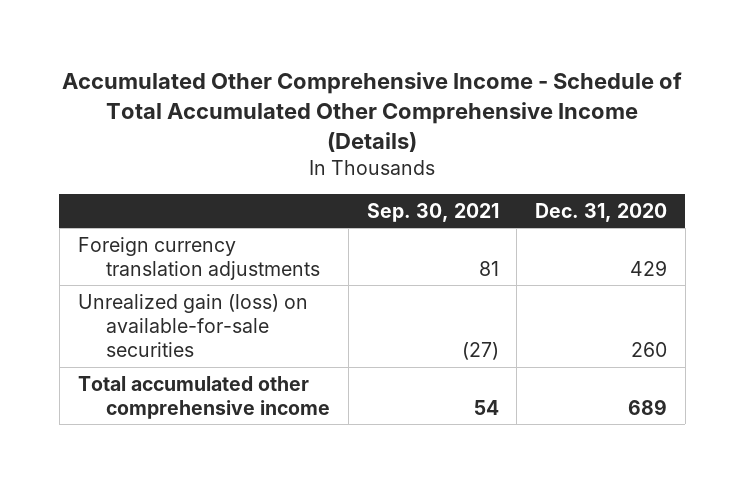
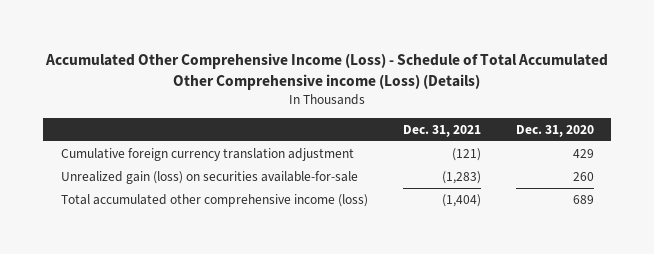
- Accumulated Other Comprehensive Income - Schedule of Total Accumulated Other Comprehensive Income (Details)
+ Accumulated Other Comprehensive Income (Loss) - Schedule of Total Accumulated Other Comprehensive income (Loss) (Details)
- | Sep. 30, 2021 | Dec. 31, 2020
+ | Dec. 31, 2021 | Dec. 31, 2020
- Foreign currency translation adjustments | 81 | 429
- Unrealized gain (loss) on available-for-sale securities | (27) | 260
- Total accumulated other comprehensive income | 54 | 689
+ Cumulative foreign currency translation adjustment | (121) | 429
+ Unrealized gain (loss) on securities available-for-sale | (1,283) | 260
+ Total accumulated other comprehensive income (loss) | (1,404) | 689

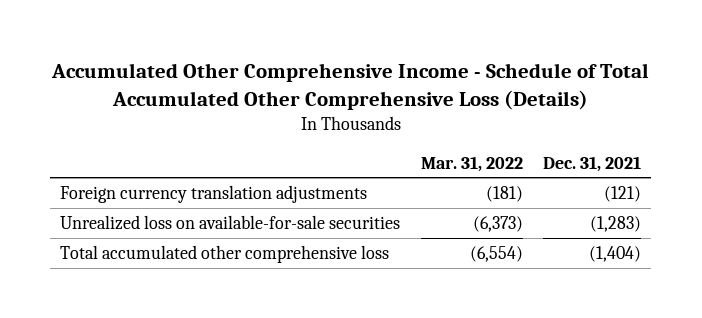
- Accumulated Other Comprehensive Income (Loss) - Schedule of Total Accumulated Other Comprehensive income (Loss) (Details)
+ Accumulated Other Comprehensive Income - Schedule of Total Accumulated Other Comprehensive Loss (Details)
- | Dec. 31, 2021 | Dec. 31, 2020
+ | Mar. 31, 2022 | Dec. 31, 2021
- Cumulative foreign currency translation adjustment | (121) | 429
- Unrealized gain (loss) on securities available-for-sale | (1,283) | 260
- Total accumulated other comprehensive income (loss) | (1,404) | 689
+ Foreign currency translation adjustments | (181) | (121)
+ Unrealized loss on available-for-sale securities | (6,373) | (1,283)
+ Total accumulated other comprehensive loss | (6,554) | (1,404)

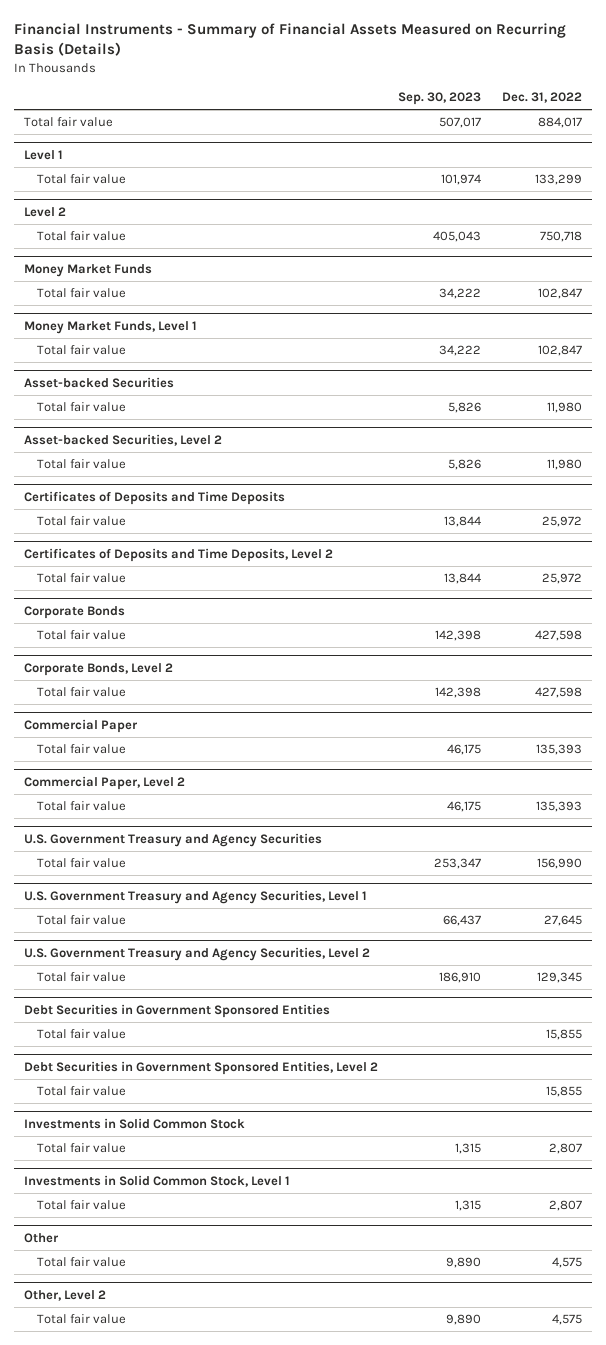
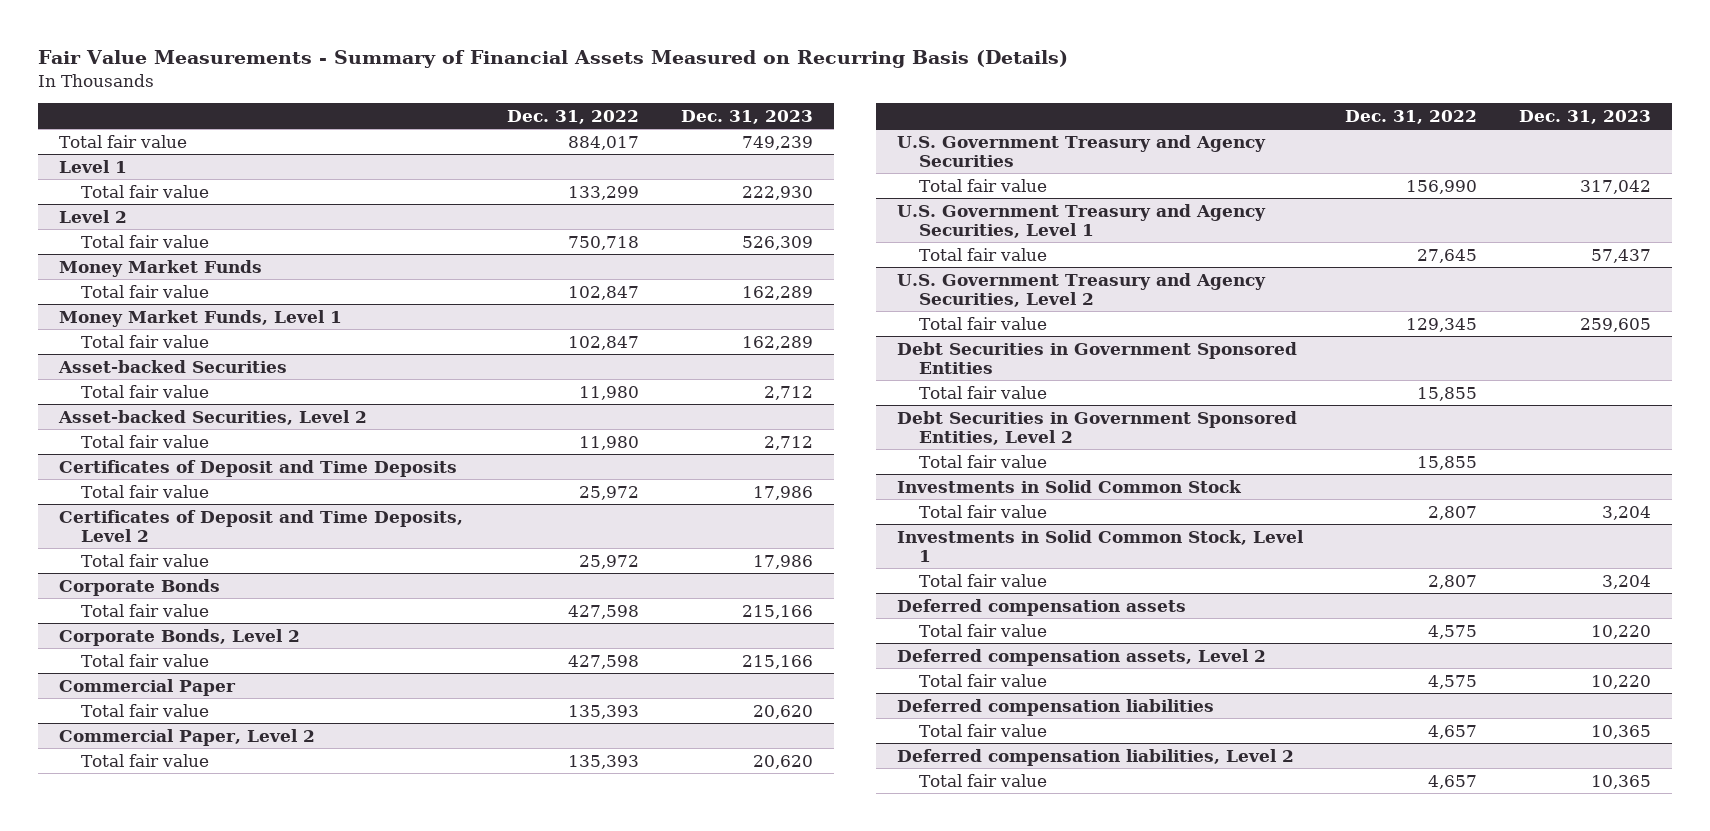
- Financial Instruments - Summary of Financial Assets Measured on Recurring Basis (Details)
+ Fair Value Measurements - Summary of Financial Assets Measured on Recurring Basis (Details)
- | Sep. 30, 2023 | Dec. 31, 2022
+ | Dec. 31, 2022 | Dec. 31, 2023
- Certificates of Deposits and Time Deposits
+ Certificates of Deposit and Time Deposits
- Certificates of Deposits and Time Deposits, Level 2
+ Certificates of Deposit and Time Deposits, Level 2
- Other
+ Deferred compensation assets
- Other, Level 2
+ Deferred compensation assets, Level 2
+ Deferred compensation liabilities
+ Total fair value | 4,657 | 10,365
+ Deferred compensation liabilities, Level 2
+ Total fair value | 4,657 | 10,365

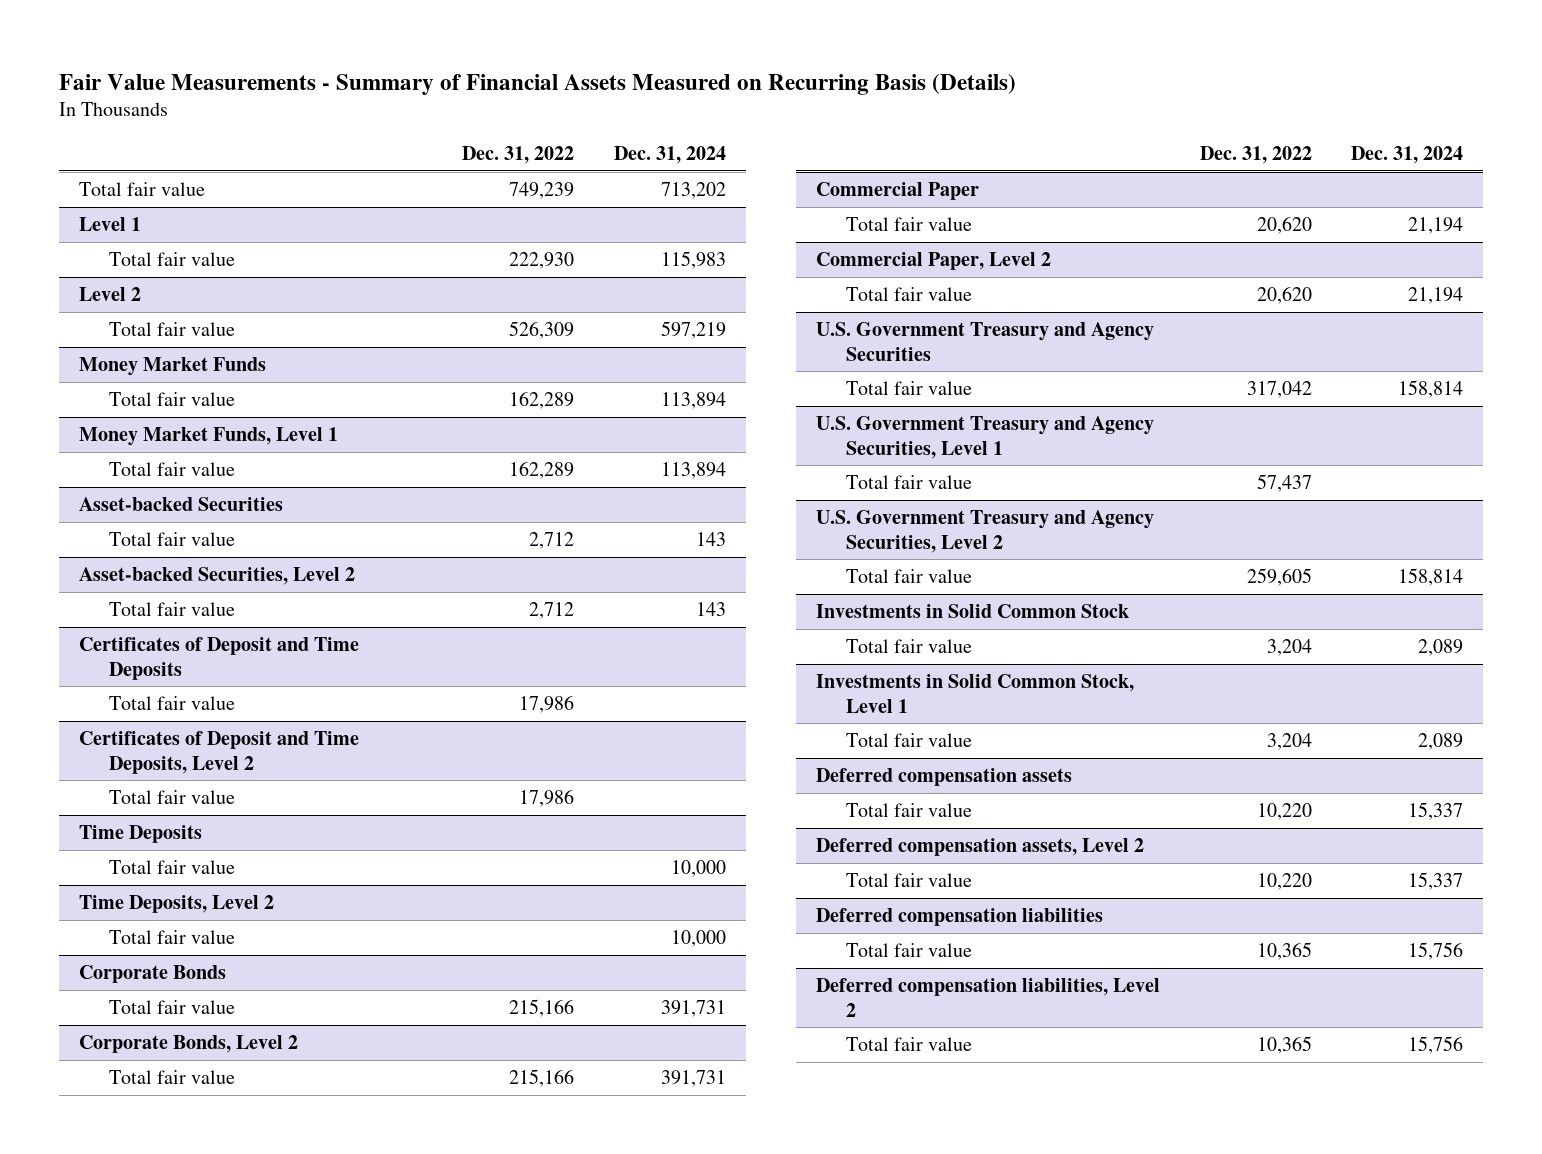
- | Dec. 31, 2022 | Dec. 31, 2023
+ | Dec. 31, 2022 | Dec. 31, 2024
- Total fair value | 884,017 | 749,239
+ Total fair value | 749,239 | 713,202
@ Level 1
- Total fair value | 133,299 | 222,930
+ Total fair value | 222,930 | 115,983
@ Level 2
- Total fair value | 750,718 | 526,309
+ Total fair value | 526,309 | 597,219
@ Money Market Funds
- Total fair value | 102,847 | 162,289
+ Total fair value | 162,289 | 113,894
@ Money Market Funds, Level 1
- Total fair value | 102,847 | 162,289
+ Total fair value | 162,289 | 113,894
@ Asset-backed Securities
- Total fair value | 11,980 | 2,712
+ Total fair value | 2,712 | 143
@ Asset-backed Securities, Level 2
- Total fair value | 11,980 | 2,712
+ Total fair value | 2,712 | 143
@ Certificates of Deposit and Time Deposits
- Total fair value | 25,972 | 17,986
+ Total fair value | 17,986 |
@ Certificates of Deposit and Time Deposits, Level 2
- Total fair value | 25,972 | 17,986
+ Total fair value | 17,986 |
+ Time Deposits
+ Total fair value | | 10,000
+ Time Deposits, Level 2
+ Total fair value | | 10,000
@ Corporate Bonds
- Total fair value | 427,598 | 215,166
+ Total fair value | 215,166 | 391,731
@ Corporate Bonds, Level 2
- Total fair value | 427,598 | 215,166
+ Total fair value | 215,166 | 391,731
@ Commercial Paper
- Total fair value | 135,393 | 20,620
+ Total fair value | 20,620 | 21,194
@ Commercial Paper, Level 2
- Total fair value | 135,393 | 20,620
+ Total fair value | 20,620 | 21,194
@ U.S. Government Treasury and Agency Securities
- Total fair value | 156,990 | 317,042
+ Total fair value | 317,042 | 158,814
@ U.S. Government Treasury and Agency Securities, Level 1
- Total fair value | 27,645 | 57,437
+ Total fair value | 57,437 |
@ U.S. Government Treasury and Agency Securities, Level 2
- Total fair value | 129,345 | 259,605
- Debt Securities in Government Sponsored Entities
- Total fair value | 15,855 |
- Debt Securities in Government Sponsored Entities, Level 2
- Total fair value | 15,855 |
@ U.S. Government Treasury and Agency Securities, Level 2
+ Total fair value | 259,605 | 158,814
@ Investments in Solid Common Stock
- Total fair value | 2,807 | 3,204
+ Total fair value | 3,204 | 2,089
@ Investments in Solid Common Stock, Level 1
- Total fair value | 2,807 | 3,204
+ Total fair value | 3,204 | 2,089
@ Deferred compensation assets
- Total fair value | 4,575 | 10,220
+ Total fair value | 10,220 | 15,337
@ Deferred compensation assets, Level 2
- Total fair value | 4,575 | 10,220
+ Total fair value | 10,220 | 15,337
@ Deferred compensation liabilities
- Total fair value | 4,657 | 10,365
+ Total fair value | 10,365 | 15,756
@ Deferred compensation liabilities, Level 2
- Total fair value | 4,657 | 10,365
+ Total fair value | 10,365 | 15,756

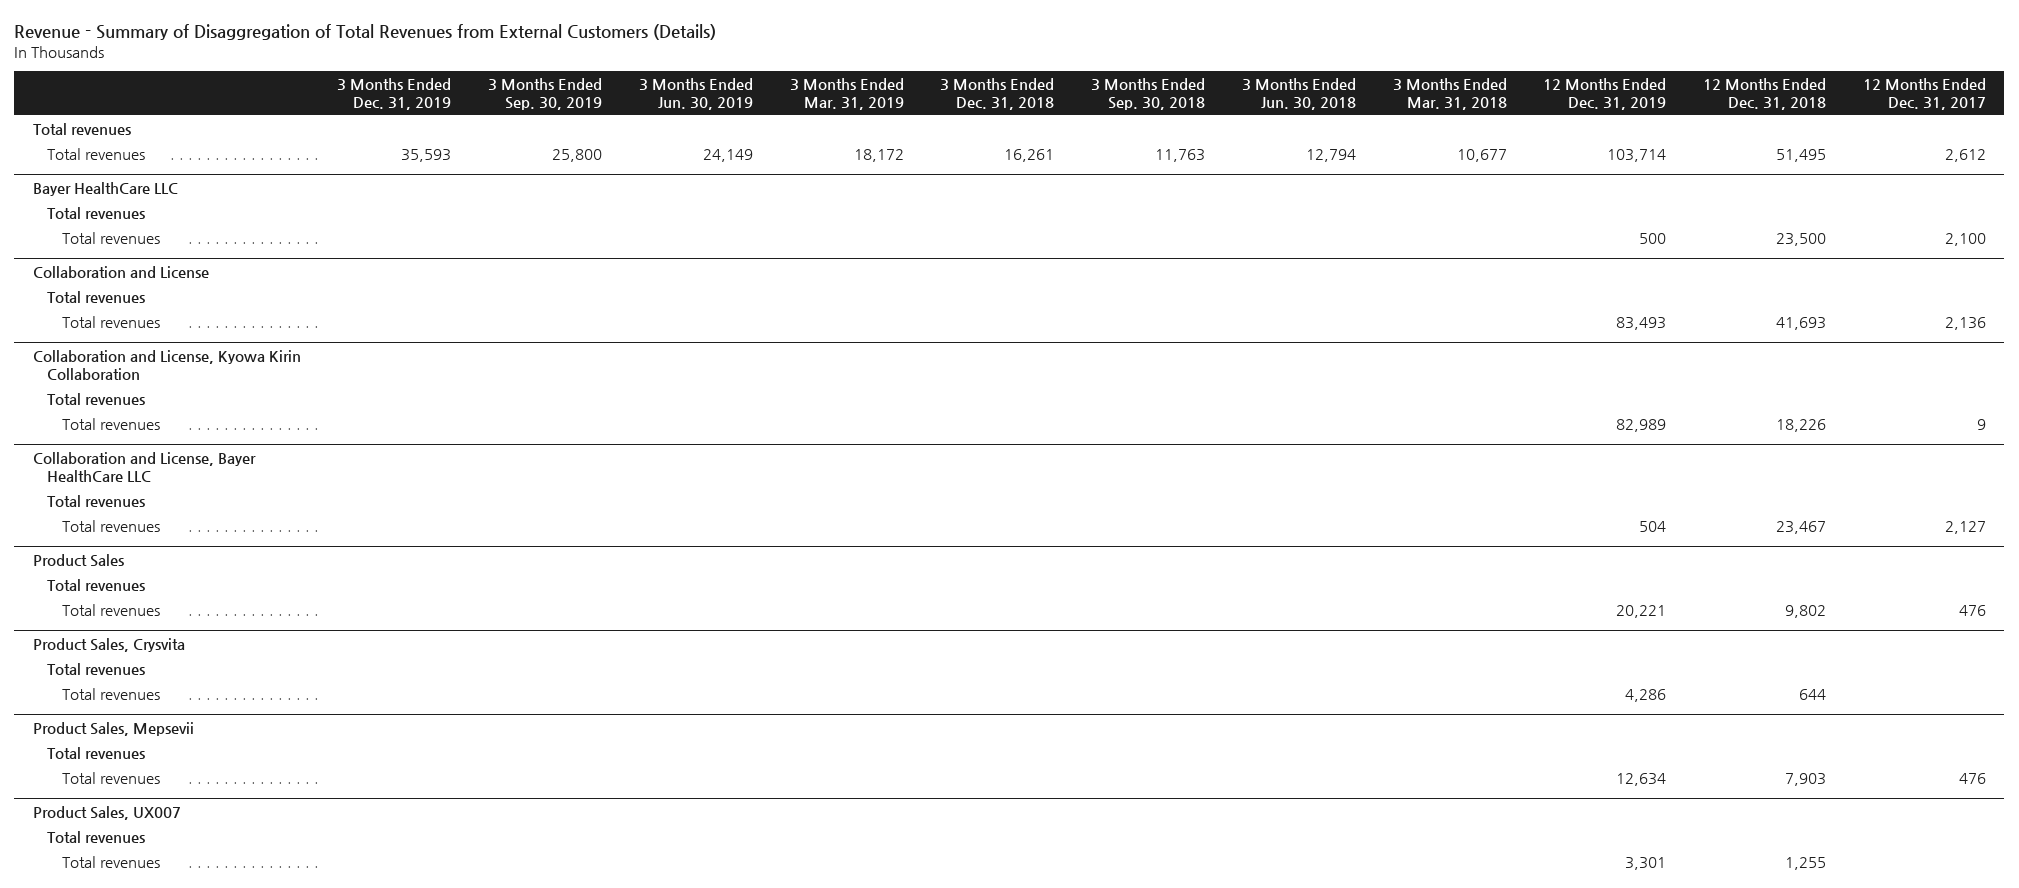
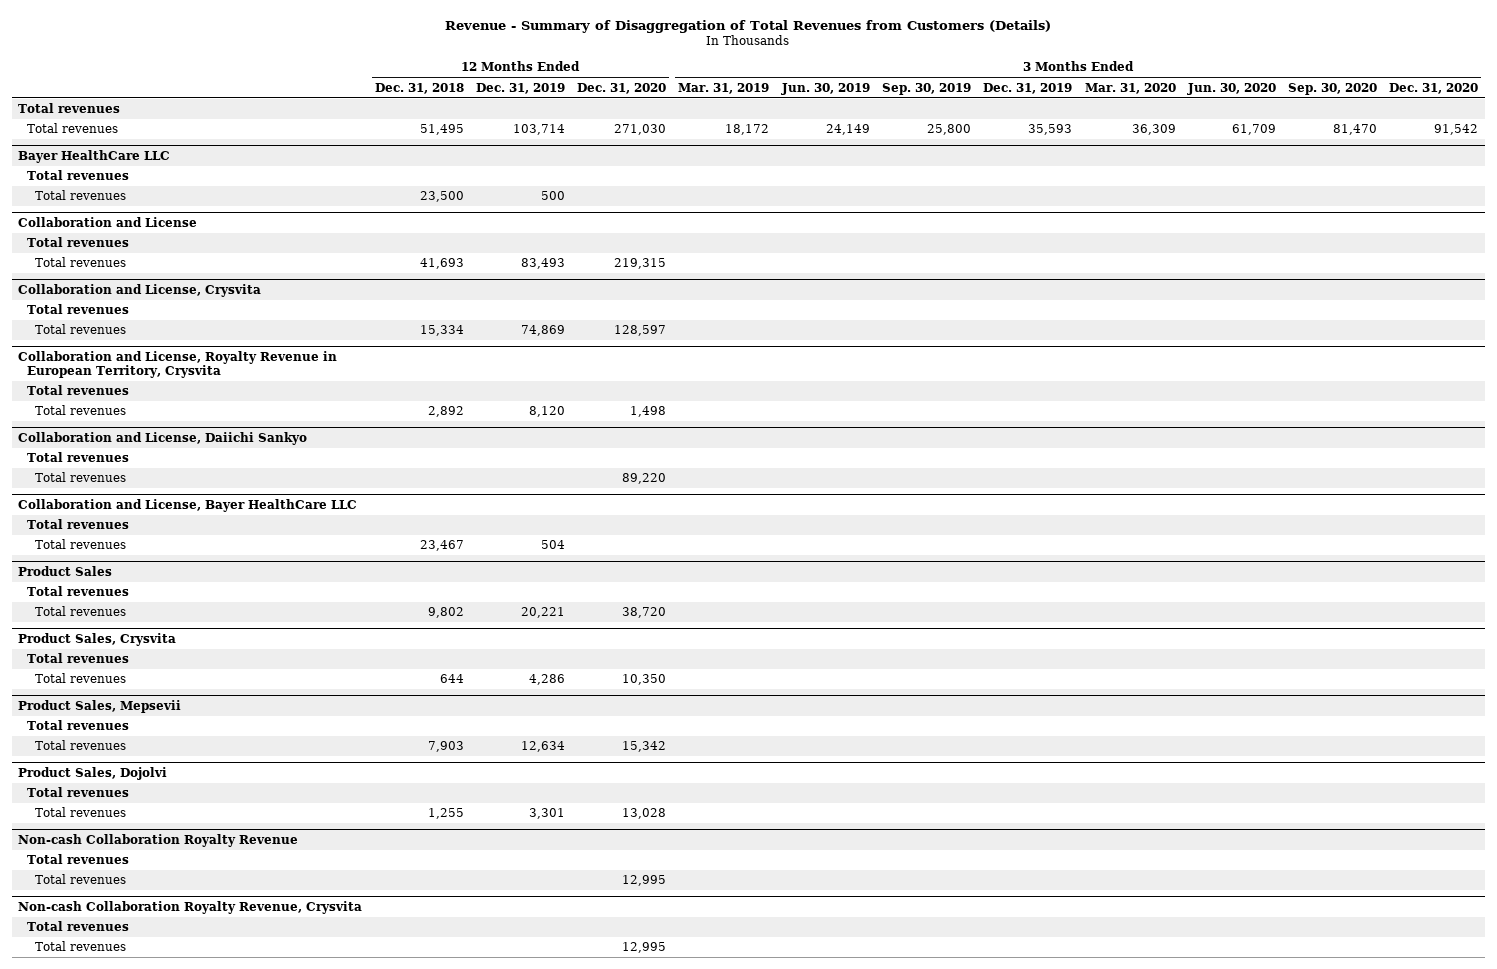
- Revenue - Summary of Disaggregation of Total Revenues from External Customers (Details)
+ Revenue - Summary of Disaggregation of Total Revenues from Customers (Details)
- | 3 Months Ended Dec. 31, 2019 | 3 Months Ended Sep. 30, 2019 | 3 Months Ended Jun. 30, 2019 | 3 Months Ended Mar. 31, 2019 | 3 Months Ended Dec. 31, 2018 | 3 Months Ended Sep. 30, 2018 | 3 Months Ended Jun. 30, 2018 | 3 Months Ended Mar. 31, 2018 | 12 Months Ended Dec. 31, 2019 | 12 Months Ended Dec. 31, 2018 | 12 Months Ended Dec. 31, 2017
+ | 12 Months Ended Dec. 31, 2018 | 12 Months Ended Dec. 31, 2019 | 12 Months Ended Dec. 31, 2020 | 3 Months Ended Mar. 31, 2019 | 3 Months Ended Jun. 30, 2019 | 3 Months Ended Sep. 30, 2019 | 3 Months Ended Dec. 31, 2019 | 3 Months Ended Mar. 31, 2020 | 3 Months Ended Jun. 30, 2020 | 3 Months Ended Sep. 30, 2020 | 3 Months Ended Dec. 31, 2020
- Collaboration and License, Kyowa Kirin Collaboration
+ Collaboration and License, Crysvita
- Total revenues | | | | | | | | | 82,989 | 18,226 | 9
+ Total revenues | 15,334 | 74,869 | 128,597 | | | | | | | |
+ Collaboration and License, Royalty Revenue in European Territory, Crysvita
+ Total revenues
+ Total revenues | 2,892 | 8,120 | 1,498 | | | | | | | |
+ Collaboration and License, Daiichi Sankyo
+ Total revenues
+ Total revenues | | | 89,220 | | | | | | | |
- Product Sales, UX007
+ Product Sales, Dojolvi
+ Non-cash Collaboration Royalty Revenue
+ Total revenues
+ Total revenues | | | 12,995 | | | | | | | |
+ Non-cash Collaboration Royalty Revenue, Crysvita
+ Total revenues
+ Total revenues | | | 12,995 | | | | | | | |

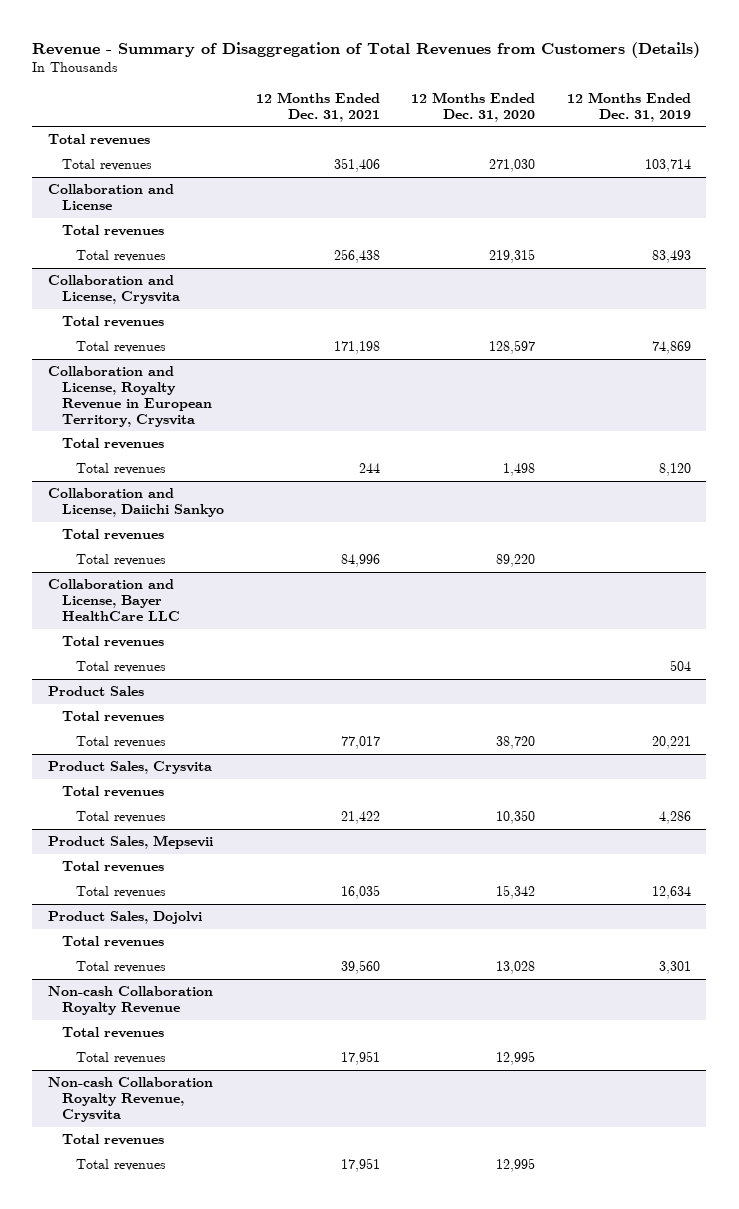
- | 12 Months Ended Dec. 31, 2018 | 12 Months Ended Dec. 31, 2019 | 12 Months Ended Dec. 31, 2020 | 3 Months Ended Mar. 31, 2019 | 3 Months Ended Jun. 30, 2019 | 3 Months Ended Sep. 30, 2019 | 3 Months Ended Dec. 31, 2019 | 3 Months Ended Mar. 31, 2020 | 3 Months Ended Jun. 30, 2020 | 3 Months Ended Sep. 30, 2020 | 3 Months Ended Dec. 31, 2020
+ | 12 Months Ended Dec. 31, 2021 | 12 Months Ended Dec. 31, 2020 | 12 Months Ended Dec. 31, 2019
- Bayer HealthCare LLC
- Total revenues
- Total revenues | 23,500 | 500 | | | | | | | | |

